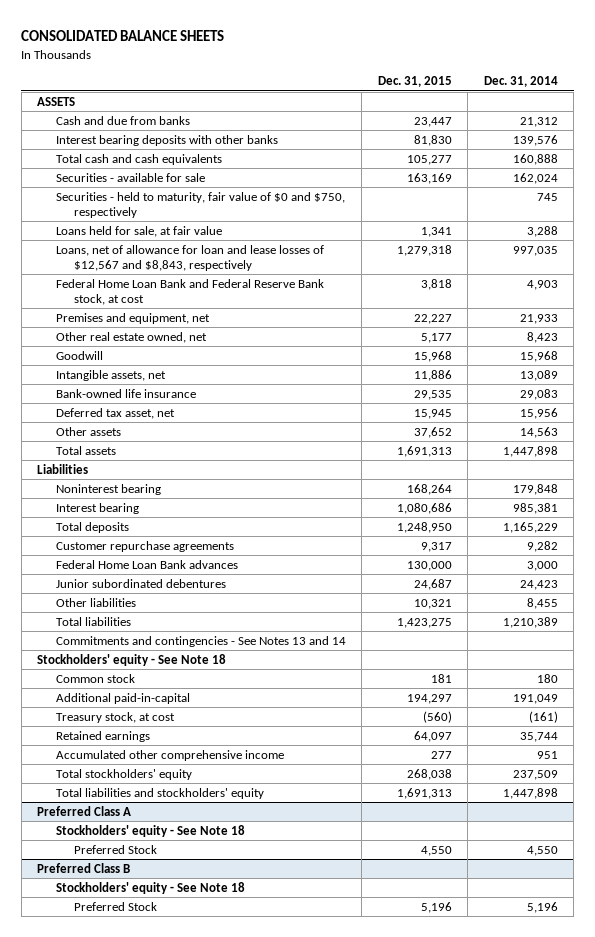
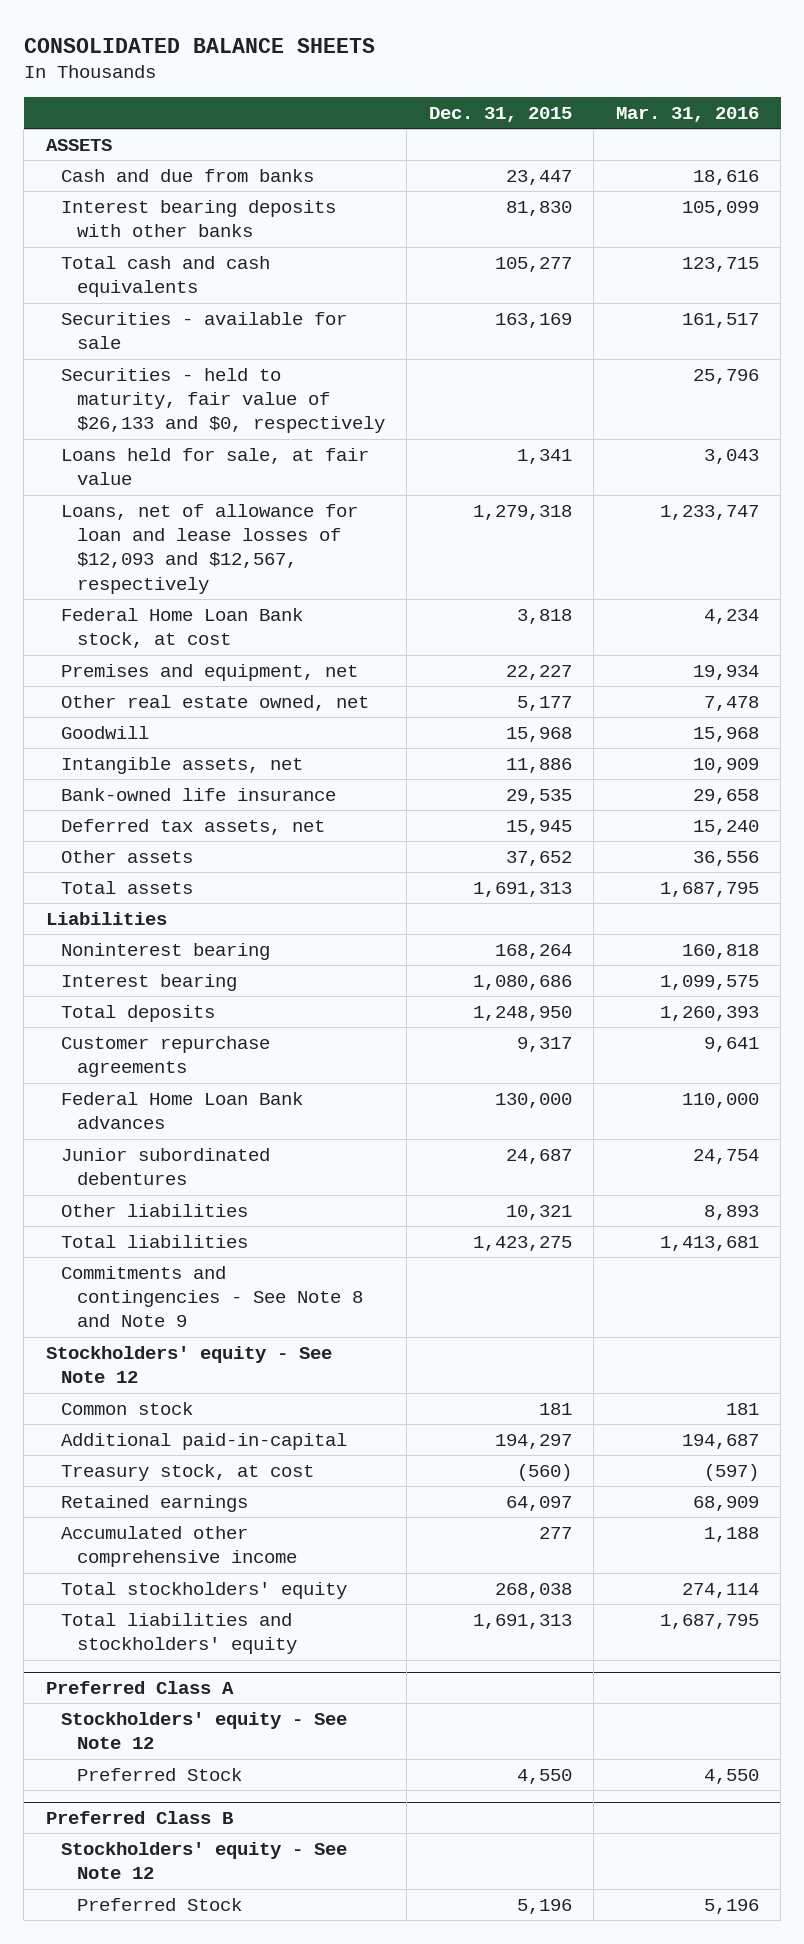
- | Dec. 31, 2015 | Dec. 31, 2014
+ | Dec. 31, 2015 | Mar. 31, 2016
- Securities - held to maturity, fair value of $0 and $750, respectively | | 745
+ Securities - held to maturity, fair value of $26,133 and $0, respectively | | 25,796
- Loans, net of allowance for loan and lease losses of $12,567 and $8,843, respectively | 1,279,318 | 997,035
- Federal Home Loan Bank and Federal Reserve Bank stock, at cost | 3,818 | 4,903
+ Loans, net of allowance for loan and lease losses of $12,093 and $12,567, respectively | 1,279,318 | 1,233,747
+ Federal Home Loan Bank stock, at cost | 3,818 | 4,234
- Deferred tax asset, net | 15,945 | 15,956
+ Deferred tax assets, net | 15,945 | 15,240
- Commitments and contingencies - See Notes 13 and 14
- Stockholders' equity - See Note 18
+ Commitments and contingencies - See Note 8 and Note 9
+ Stockholders' equity - See Note 12
@ Preferred Class A
- Stockholders' equity - See Note 18
+ Stockholders' equity - See Note 12
@ Preferred Class B
- Stockholders' equity - See Note 18
+ Stockholders' equity - See Note 12

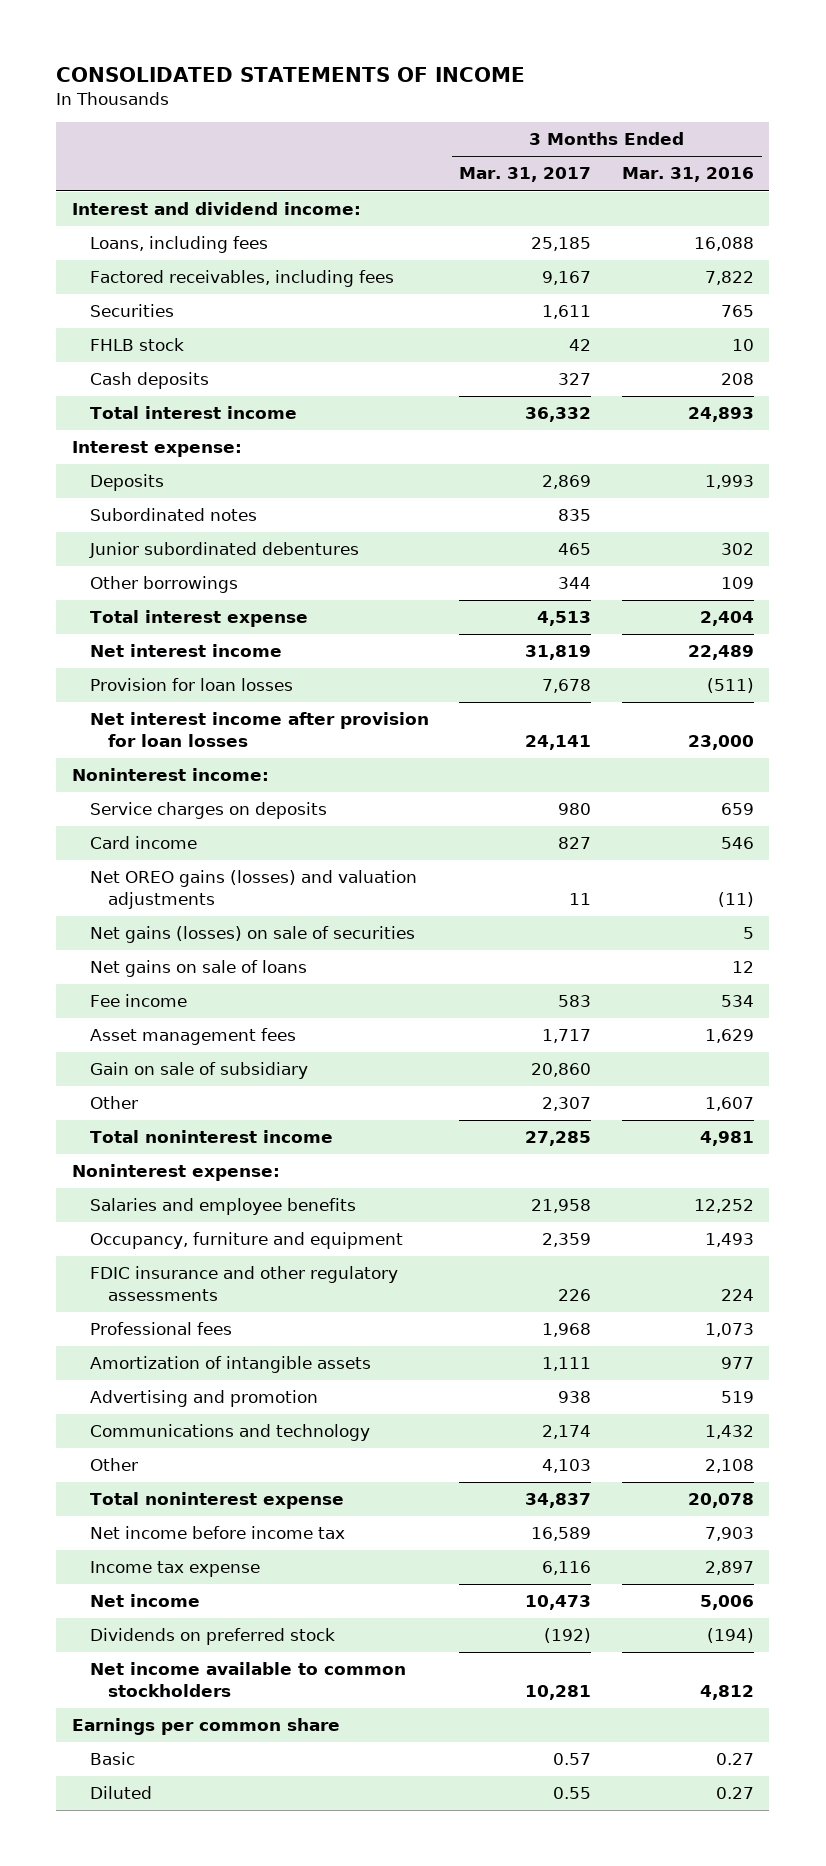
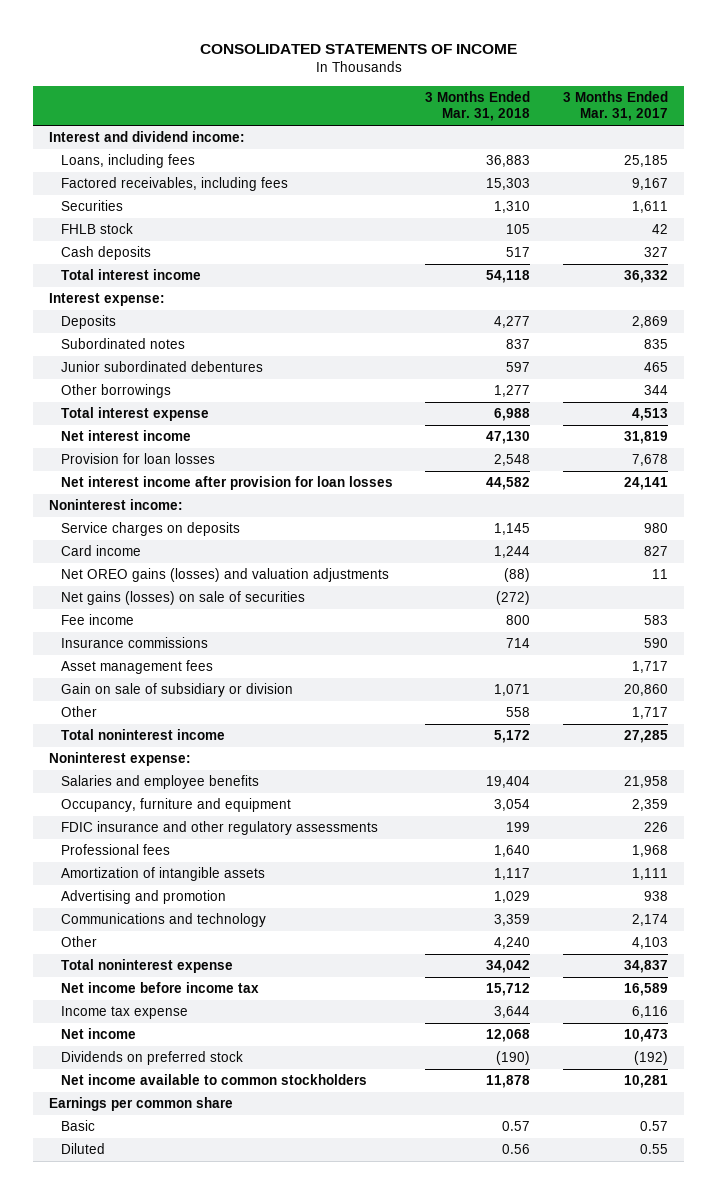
- | 3 Months Ended Mar. 31, 2017 | 3 Months Ended Mar. 31, 2016
+ | 3 Months Ended Mar. 31, 2018 | 3 Months Ended Mar. 31, 2017
- Net gains on sale of loans | | 12
+ Insurance commissions | 714 | 590
- Gain on sale of subsidiary | 20,860 |
- Other | 2,307 | 1,607
+ Gain on sale of subsidiary or division | 1,071 | 20,860
+ Other | 558 | 1,717

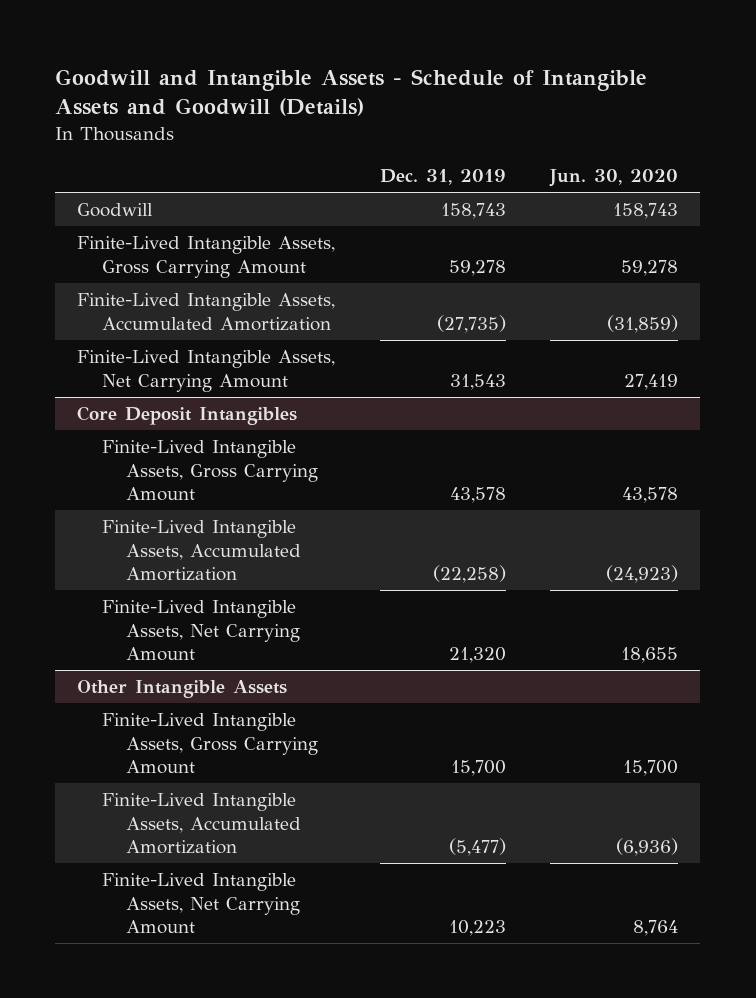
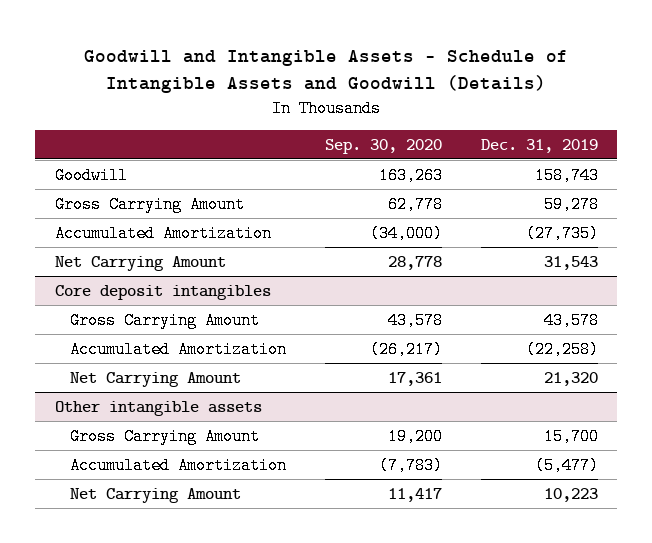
- | Dec. 31, 2019 | Jun. 30, 2020
+ | Sep. 30, 2020 | Dec. 31, 2019
- Finite-Lived Intangible Assets, Gross Carrying Amount | 59,278 | 59,278
- Finite-Lived Intangible Assets, Accumulated Amortization | (27,735) | (31,859)
- Finite-Lived Intangible Assets, Net Carrying Amount | 31,543 | 27,419
- Core Deposit Intangibles
- Finite-Lived Intangible Assets, Gross Carrying Amount | 43,578 | 43,578
- Finite-Lived Intangible Assets, Accumulated Amortization | (22,258) | (24,923)
- Finite-Lived Intangible Assets, Net Carrying Amount | 21,320 | 18,655
- Other Intangible Assets
- Finite-Lived Intangible Assets, Gross Carrying Amount | 15,700 | 15,700
- Finite-Lived Intangible Assets, Accumulated Amortization | (5,477) | (6,936)
- Finite-Lived Intangible Assets, Net Carrying Amount | 10,223 | 8,764
+ Gross Carrying Amount | 62,778 | 59,278
+ Accumulated Amortization | (34,000) | (27,735)
+ Net Carrying Amount | 28,778 | 31,543
+ Core deposit intangibles
+ Gross Carrying Amount | 43,578 | 43,578
+ Accumulated Amortization | (26,217) | (22,258)
+ Net Carrying Amount | 17,361 | 21,320
+ Other intangible assets
+ Gross Carrying Amount | 19,200 | 15,700
+ Accumulated Amortization | (7,783) | (5,477)
+ Net Carrying Amount | 11,417 | 10,223

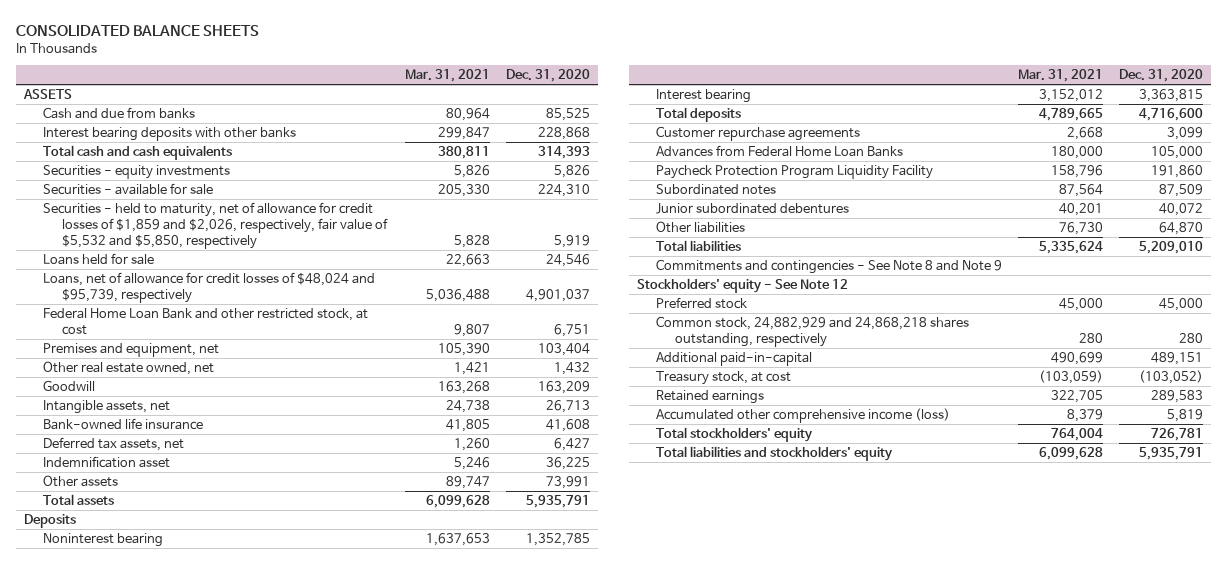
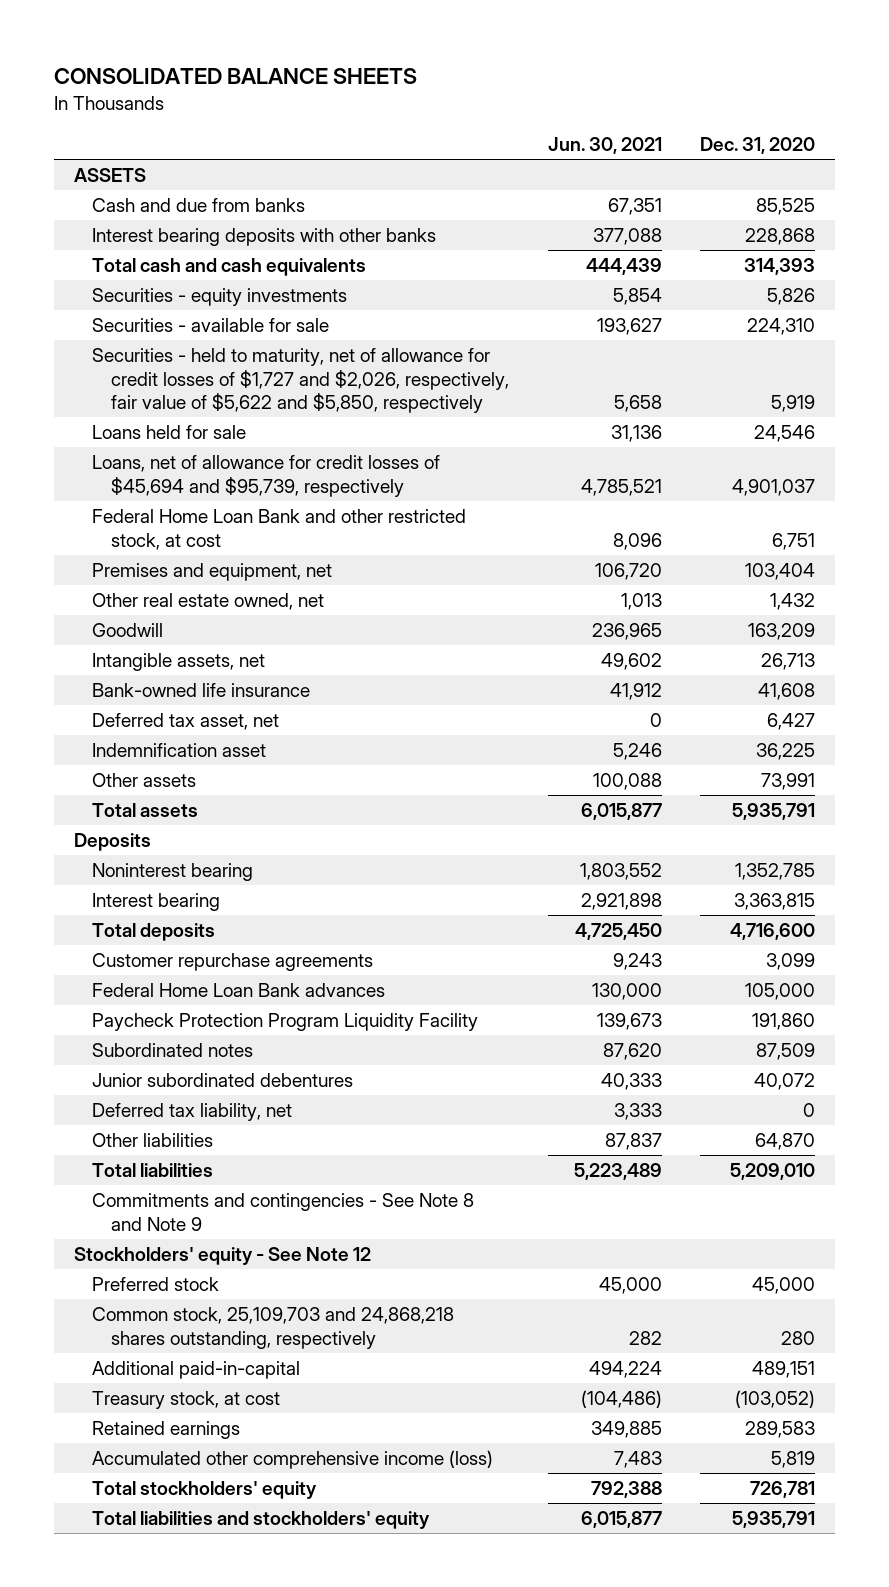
- | Mar. 31, 2021 | Dec. 31, 2020
+ | Jun. 30, 2021 | Dec. 31, 2020
- Securities - held to maturity, net of allowance for credit losses of $1,859 and $2,026, respectively, fair value of $5,532 and $5,850, respectively | 5,828 | 5,919
+ Securities - held to maturity, net of allowance for credit losses of $1,727 and $2,026, respectively, fair value of $5,622 and $5,850, respectively | 5,658 | 5,919
- Loans, net of allowance for credit losses of $48,024 and $95,739, respectively | 5,036,488 | 4,901,037
+ Loans, net of allowance for credit losses of $45,694 and $95,739, respectively | 4,785,521 | 4,901,037
- Deferred tax assets, net | 1,260 | 6,427
+ Deferred tax asset, net | 0 | 6,427
- Advances from Federal Home Loan Banks | 180,000 | 105,000
+ Federal Home Loan Bank advances | 130,000 | 105,000
+ Deferred tax liability, net | 3,333 | 0
- Common stock, 24,882,929 and 24,868,218 shares outstanding, respectively | 280 | 280
+ Common stock, 25,109,703 and 24,868,218 shares outstanding, respectively | 282 | 280

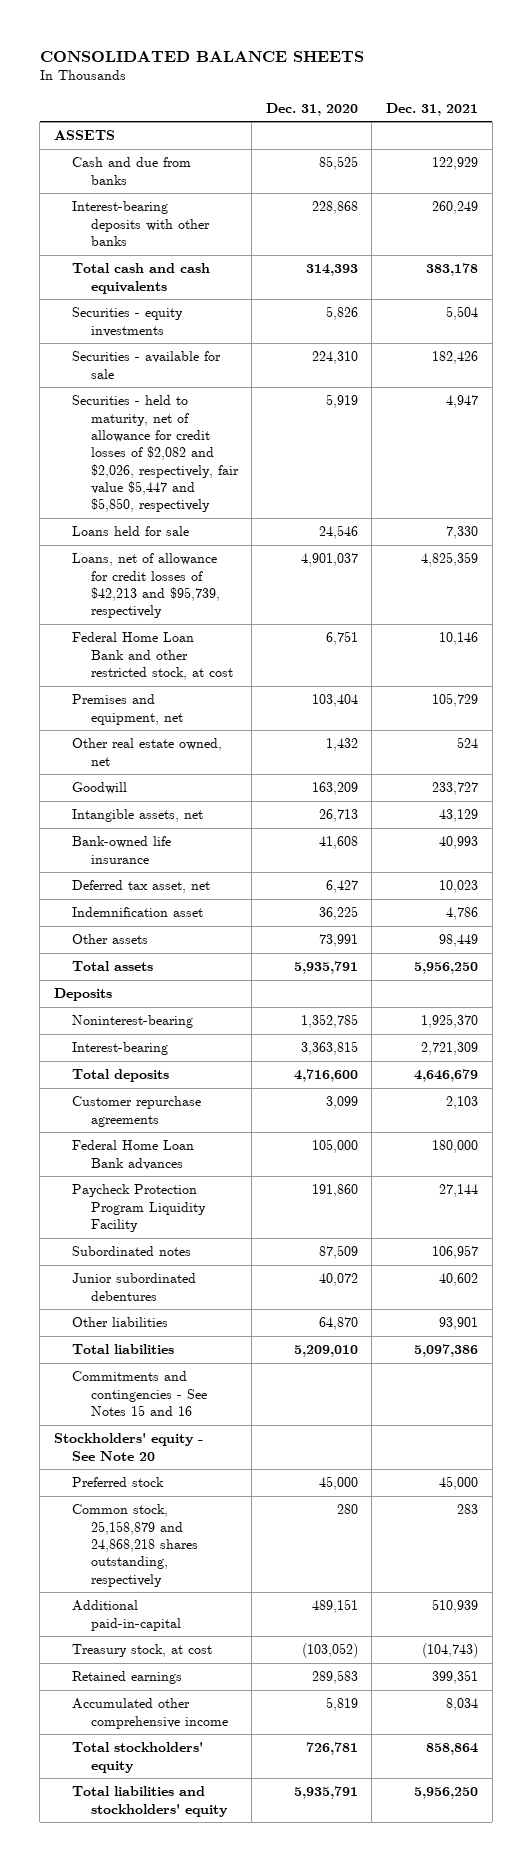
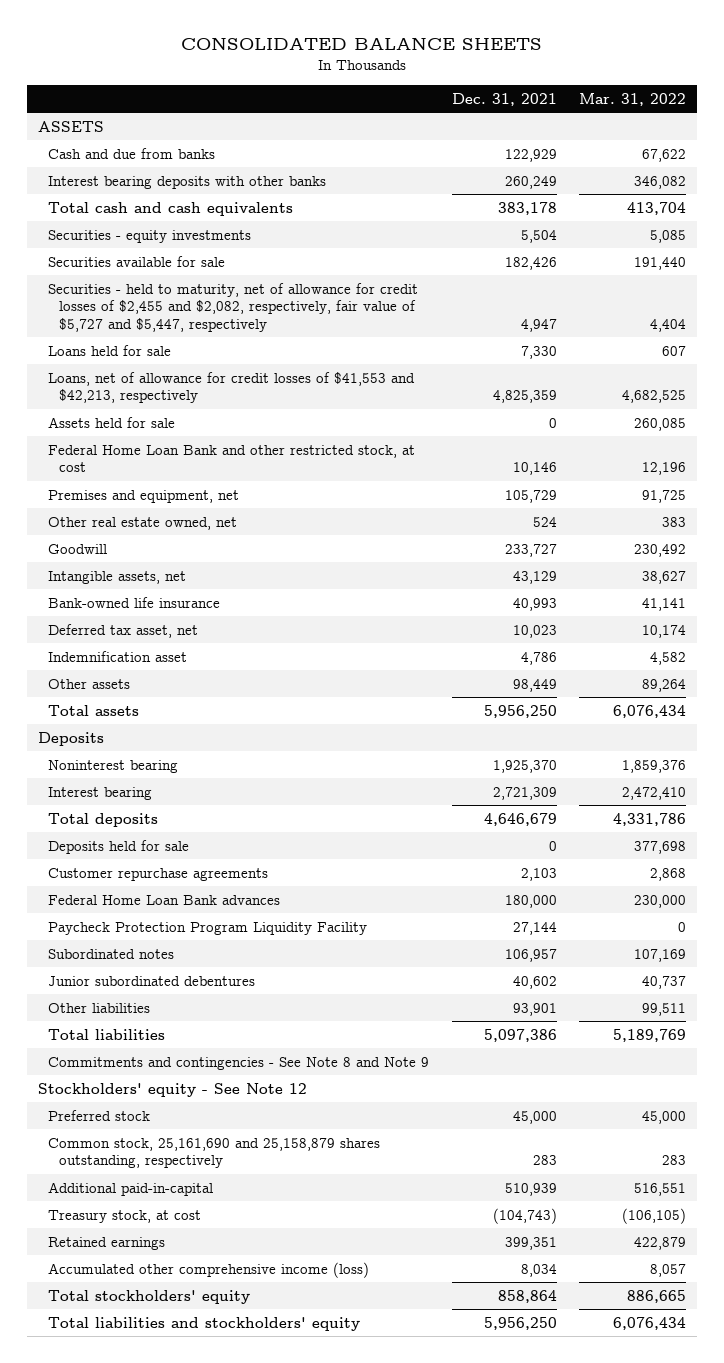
- | Dec. 31, 2020 | Dec. 31, 2021
+ | Dec. 31, 2021 | Mar. 31, 2022
- Interest-bearing deposits with other banks | 228,868 | 260,249
+ Interest bearing deposits with other banks | 260,249 | 346,082
- Securities - available for sale | 224,310 | 182,426
- Securities - held to maturity, net of allowance for credit losses of $2,082 and $2,026, respectively, fair value $5,447 and $5,850, respectively | 5,919 | 4,947
+ Securities available for sale | 182,426 | 191,440
+ Securities - held to maturity, net of allowance for credit losses of $2,455 and $2,082, respectively, fair value of $5,727 and $5,447, respectively | 4,947 | 4,404
- Loans, net of allowance for credit losses of $42,213 and $95,739, respectively | 4,901,037 | 4,825,359
+ Loans, net of allowance for credit losses of $41,553 and $42,213, respectively | 4,825,359 | 4,682,525
+ Assets held for sale | 0 | 260,085
- Noninterest-bearing | 1,352,785 | 1,925,370
- Interest-bearing | 3,363,815 | 2,721,309
+ Noninterest bearing | 1,925,370 | 1,859,376
+ Interest bearing | 2,721,309 | 2,472,410
+ Deposits held for sale | 0 | 377,698
- Commitments and contingencies - See Notes 15 and 16
- Stockholders' equity - See Note 20
+ Commitments and contingencies - See Note 8 and Note 9
+ Stockholders' equity - See Note 12
- Common stock, 25,158,879 and 24,868,218 shares outstanding, respectively | 280 | 283
+ Common stock, 25,161,690 and 25,158,879 shares outstanding, respectively | 283 | 283
- Accumulated other comprehensive income | 5,819 | 8,034
+ Accumulated other comprehensive income (loss) | 8,034 | 8,057

